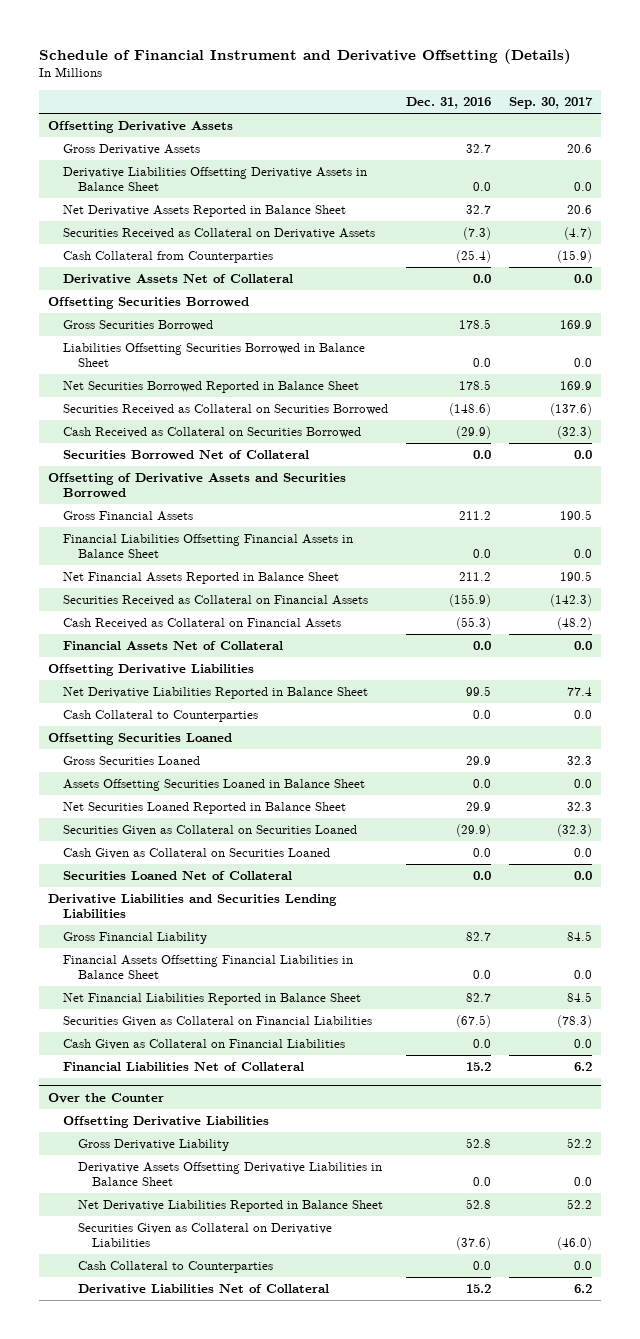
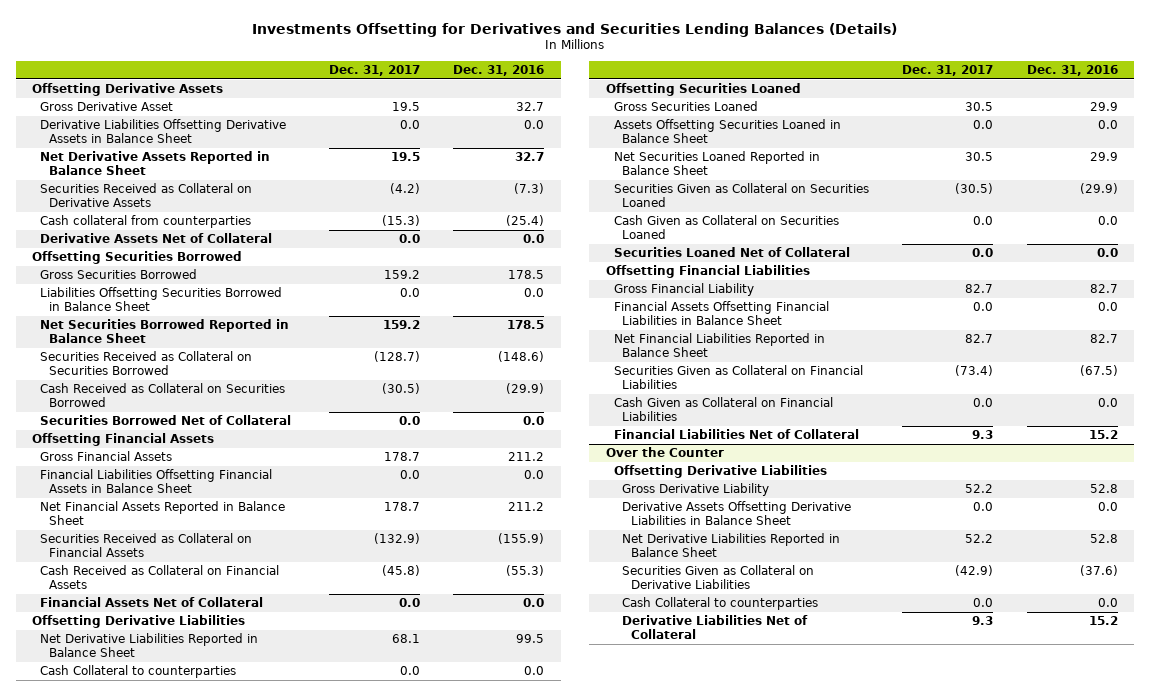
- Schedule of Financial Instrument and Derivative Offsetting (Details)
+ Investments Offsetting for Derivatives and Securities Lending Balances (Details)
- | Dec. 31, 2016 | Sep. 30, 2017
+ | Dec. 31, 2017 | Dec. 31, 2016
- Gross Derivative Assets | 32.7 | 20.6
+ Gross Derivative Asset | 19.5 | 32.7
- Cash Collateral from Counterparties | (25.4) | (15.9)
+ Cash collateral from counterparties | (15.3) | (25.4)
- Offsetting of Derivative Assets and Securities Borrowed
+ Offsetting Financial Assets
- Cash Collateral to Counterparties | 0.0 | 0.0
+ Cash Collateral to counterparties | 0.0 | 0.0
- Derivative Liabilities and Securities Lending Liabilities
+ Offsetting Financial Liabilities
@ Over the Counter
- Cash Collateral to Counterparties | 0.0 | 0.0
+ Cash Collateral to counterparties | 0.0 | 0.0

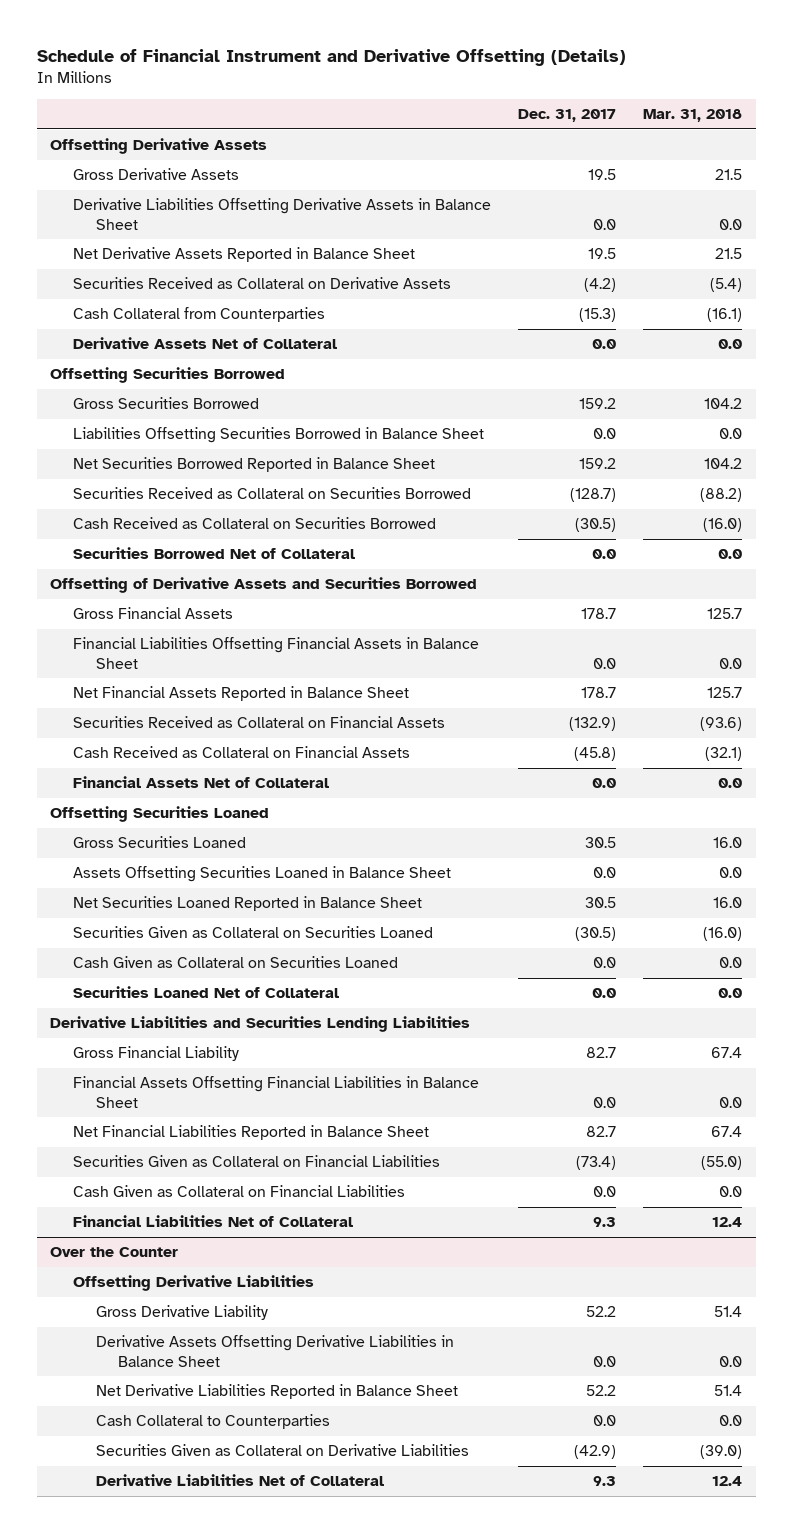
- Investments Offsetting for Derivatives and Securities Lending Balances (Details)
+ Schedule of Financial Instrument and Derivative Offsetting (Details)
- | Dec. 31, 2017 | Dec. 31, 2016
+ | Dec. 31, 2017 | Mar. 31, 2018
- Gross Derivative Asset | 19.5 | 32.7
+ Gross Derivative Assets | 19.5 | 21.5
- Cash collateral from counterparties | (15.3) | (25.4)
+ Cash Collateral from Counterparties | (15.3) | (16.1)
- Offsetting Financial Assets
+ Offsetting of Derivative Assets and Securities Borrowed
- Offsetting Derivative Liabilities
- Net Derivative Liabilities Reported in Balance Sheet | 68.1 | 99.5
- Cash Collateral to counterparties | 0.0 | 0.0
- Offsetting Financial Liabilities
+ Derivative Liabilities and Securities Lending Liabilities
@ Over the Counter
+ Cash Collateral to Counterparties | 0.0 | 0.0
- Cash Collateral to counterparties | 0.0 | 0.0

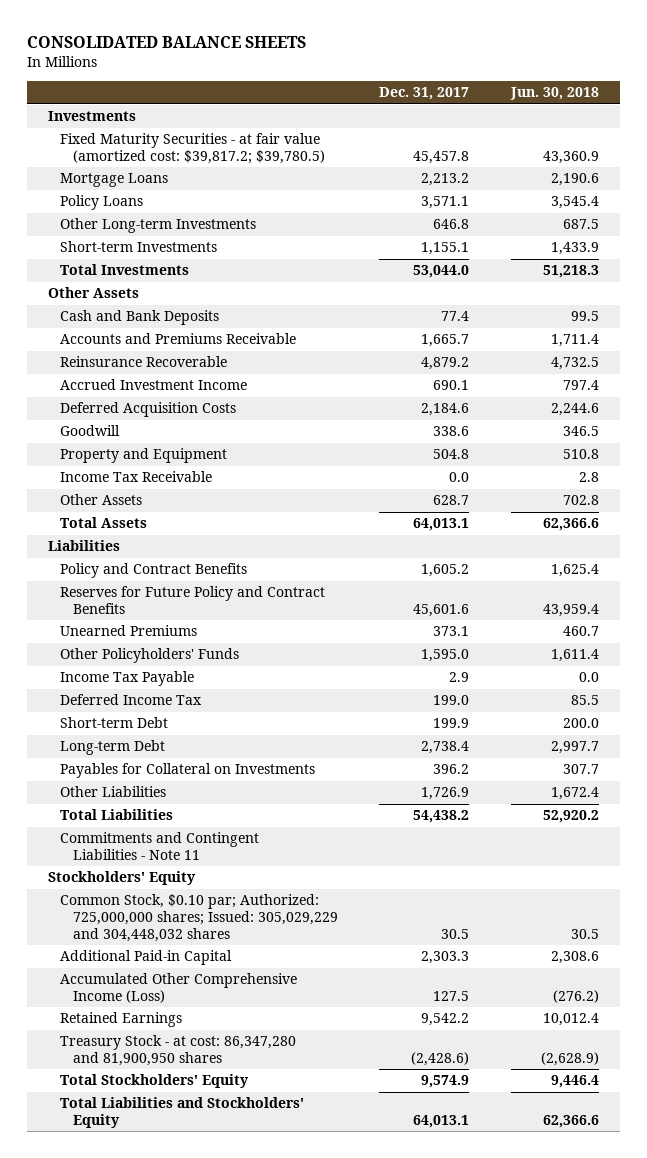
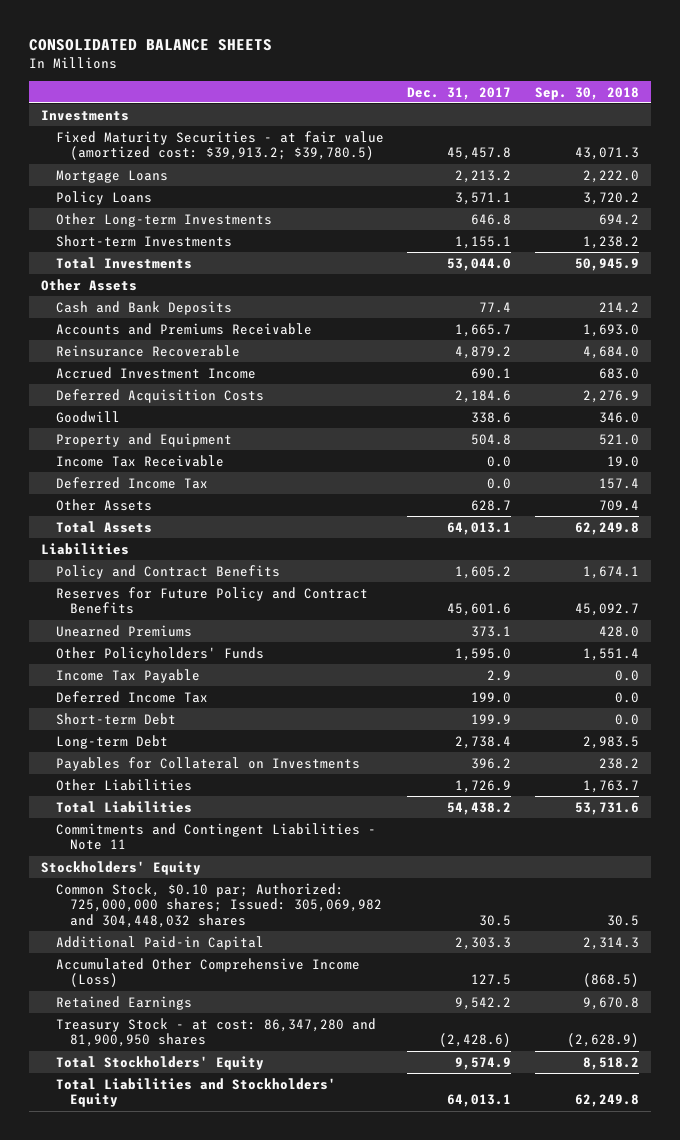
- | Dec. 31, 2017 | Jun. 30, 2018
+ | Dec. 31, 2017 | Sep. 30, 2018
- Fixed Maturity Securities - at fair value (amortized cost: $39,817.2; $39,780.5) | 45,457.8 | 43,360.9
+ Fixed Maturity Securities - at fair value (amortized cost: $39,913.2; $39,780.5) | 45,457.8 | 43,071.3
+ Deferred Income Tax | 0.0 | 157.4
- Common Stock, $0.10 par; Authorized: 725,000,000 shares; Issued: 305,029,229 and 304,448,032 shares | 30.5 | 30.5
+ Common Stock, $0.10 par; Authorized: 725,000,000 shares; Issued: 305,069,982 and 304,448,032 shares | 30.5 | 30.5

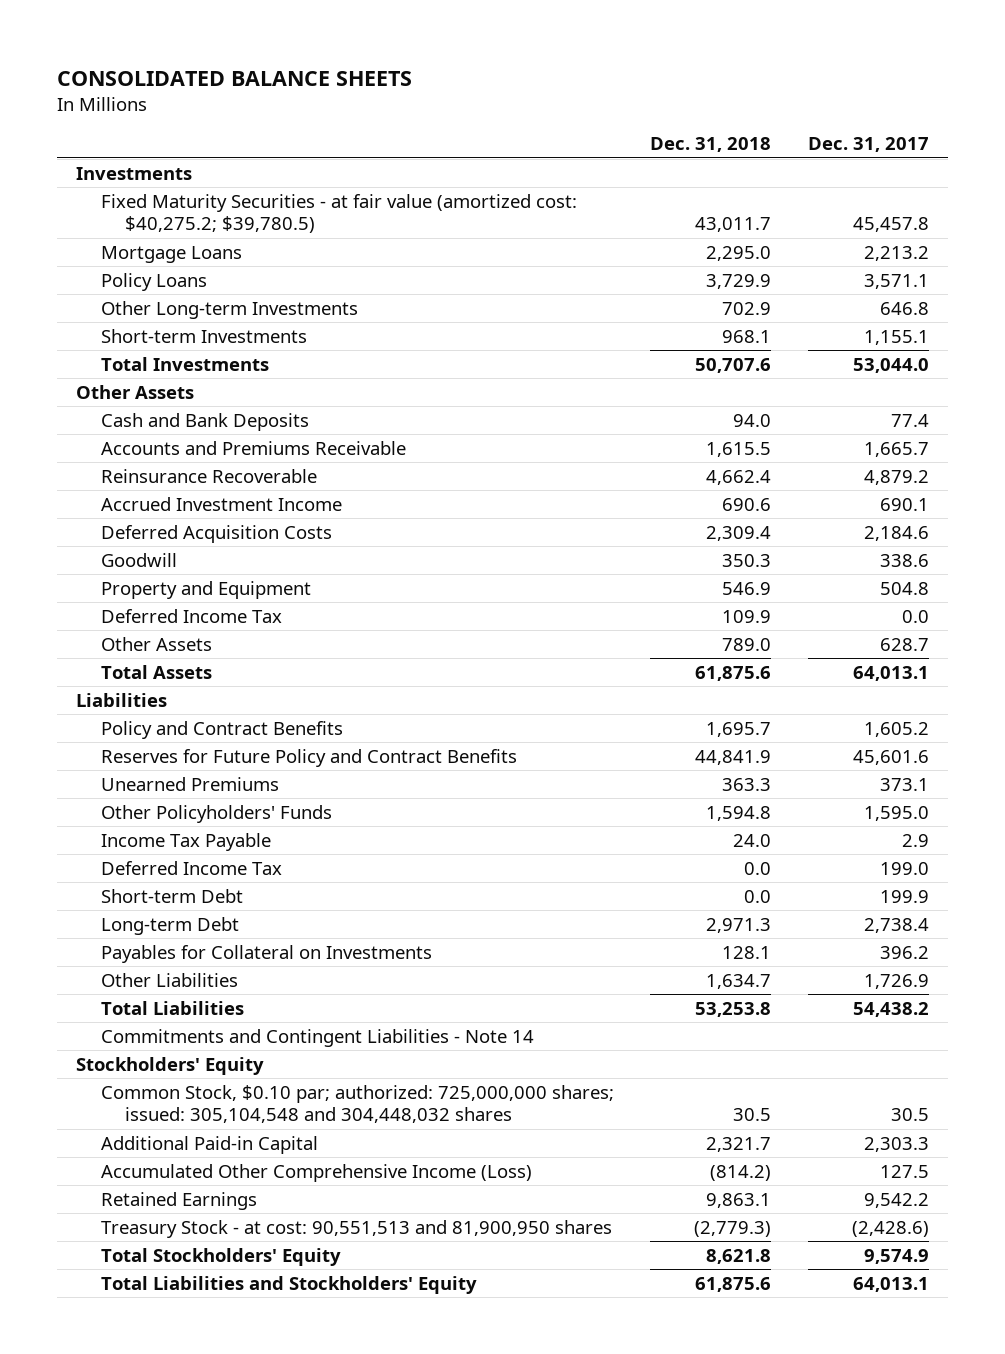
- | Dec. 31, 2017 | Sep. 30, 2018
+ | Dec. 31, 2018 | Dec. 31, 2017
- Fixed Maturity Securities - at fair value (amortized cost: $39,913.2; $39,780.5) | 45,457.8 | 43,071.3
+ Fixed Maturity Securities - at fair value (amortized cost: $40,275.2; $39,780.5) | 43,011.7 | 45,457.8
- Income Tax Receivable | 0.0 | 19.0
- Commitments and Contingent Liabilities - Note 11
+ Commitments and Contingent Liabilities - Note 14
- Common Stock, $0.10 par; Authorized: 725,000,000 shares; Issued: 305,069,982 and 304,448,032 shares | 30.5 | 30.5
+ Common Stock, $0.10 par; authorized: 725,000,000 shares; issued: 305,104,548 and 304,448,032 shares | 30.5 | 30.5
- Treasury Stock - at cost: 86,347,280 and 81,900,950 shares | (2,428.6) | (2,628.9)
+ Treasury Stock - at cost: 90,551,513 and 81,900,950 shares | (2,779.3) | (2,428.6)

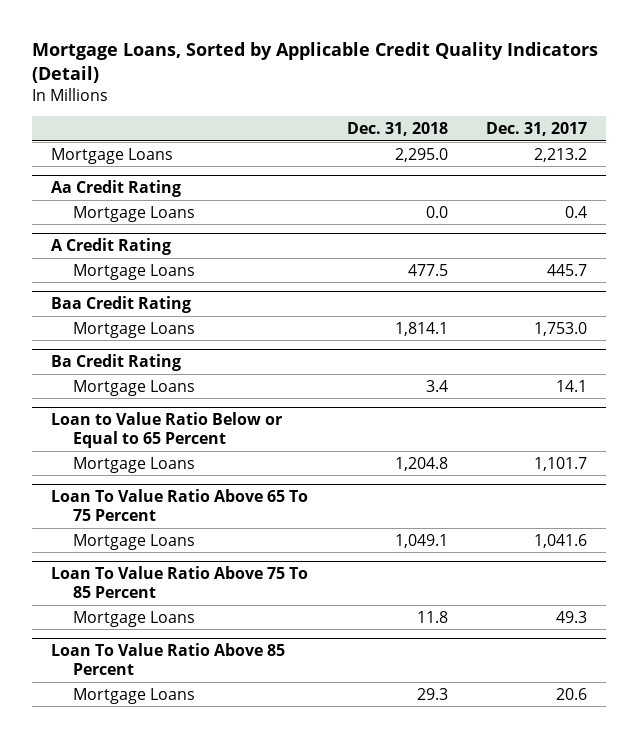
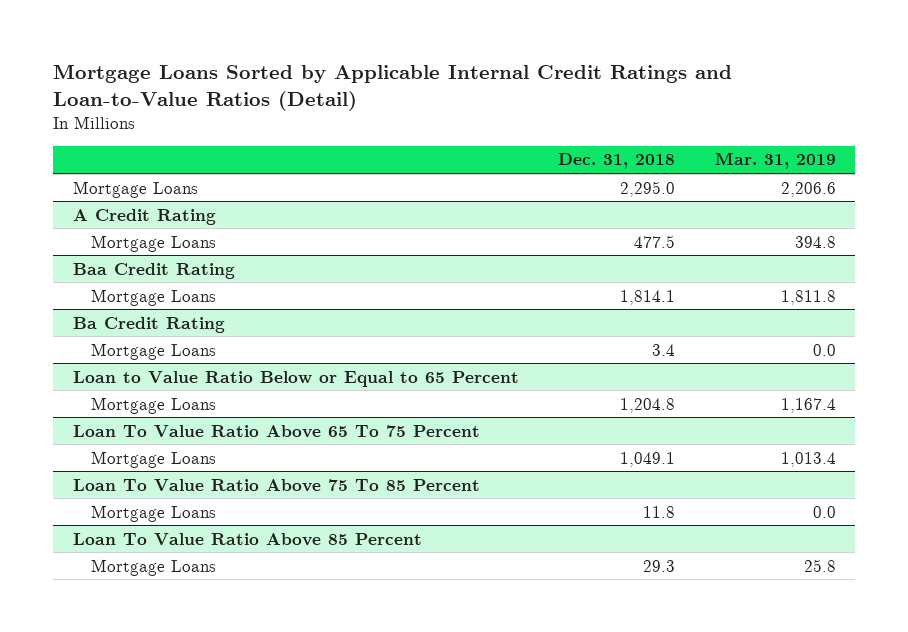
- Mortgage Loans, Sorted by Applicable Credit Quality Indicators (Detail)
+ Mortgage Loans Sorted by Applicable Internal Credit Ratings and Loan-to-Value Ratios (Detail)
- | Dec. 31, 2018 | Dec. 31, 2017
+ | Dec. 31, 2018 | Mar. 31, 2019
- Aa Credit Rating
- Mortgage Loans | 0.0 | 0.4

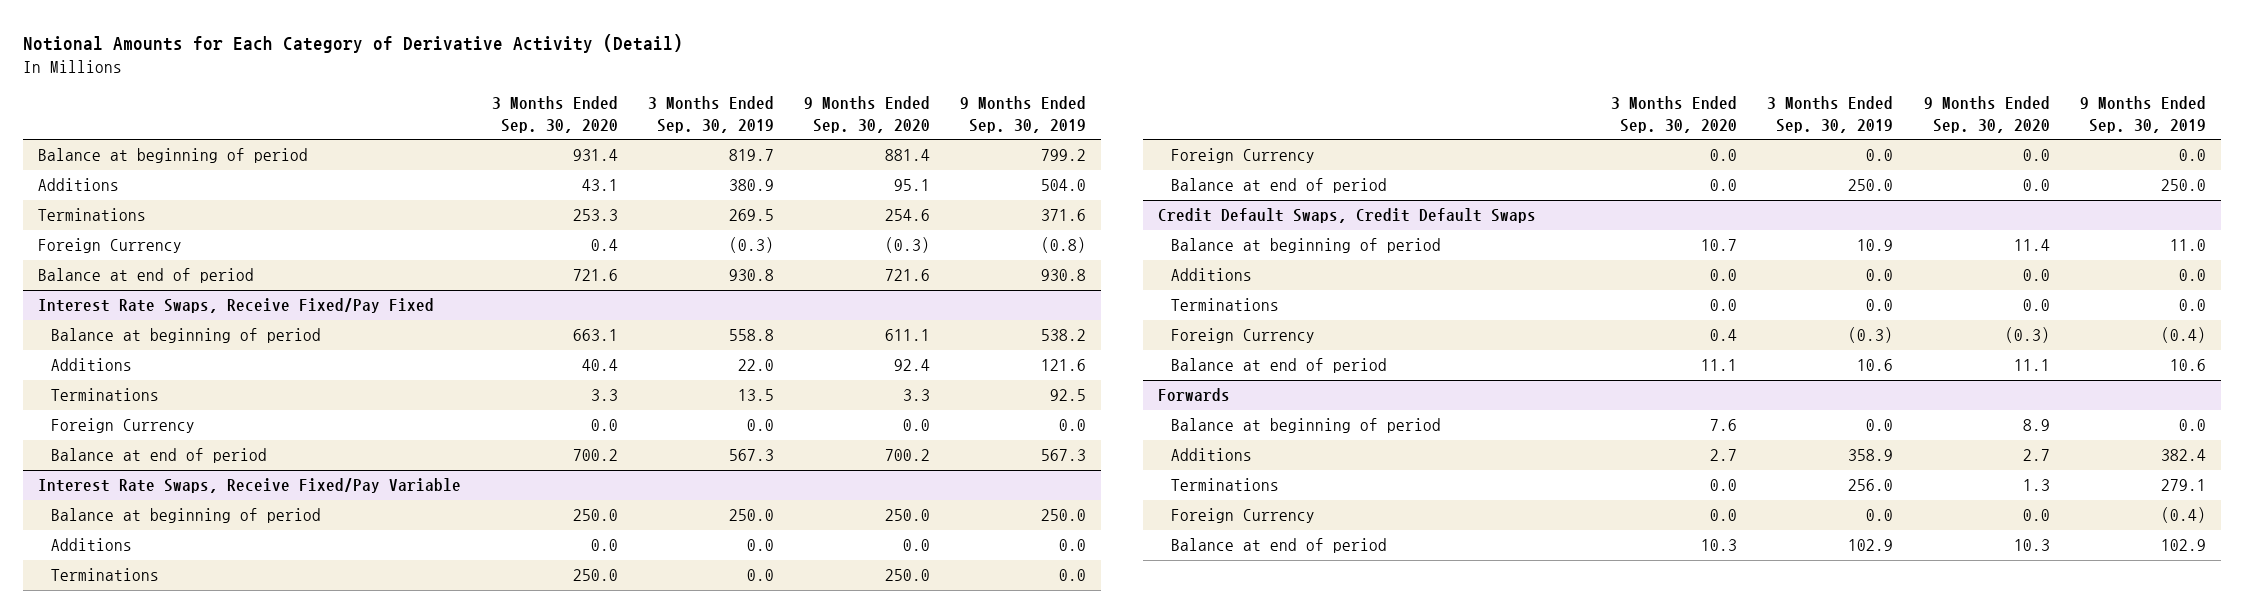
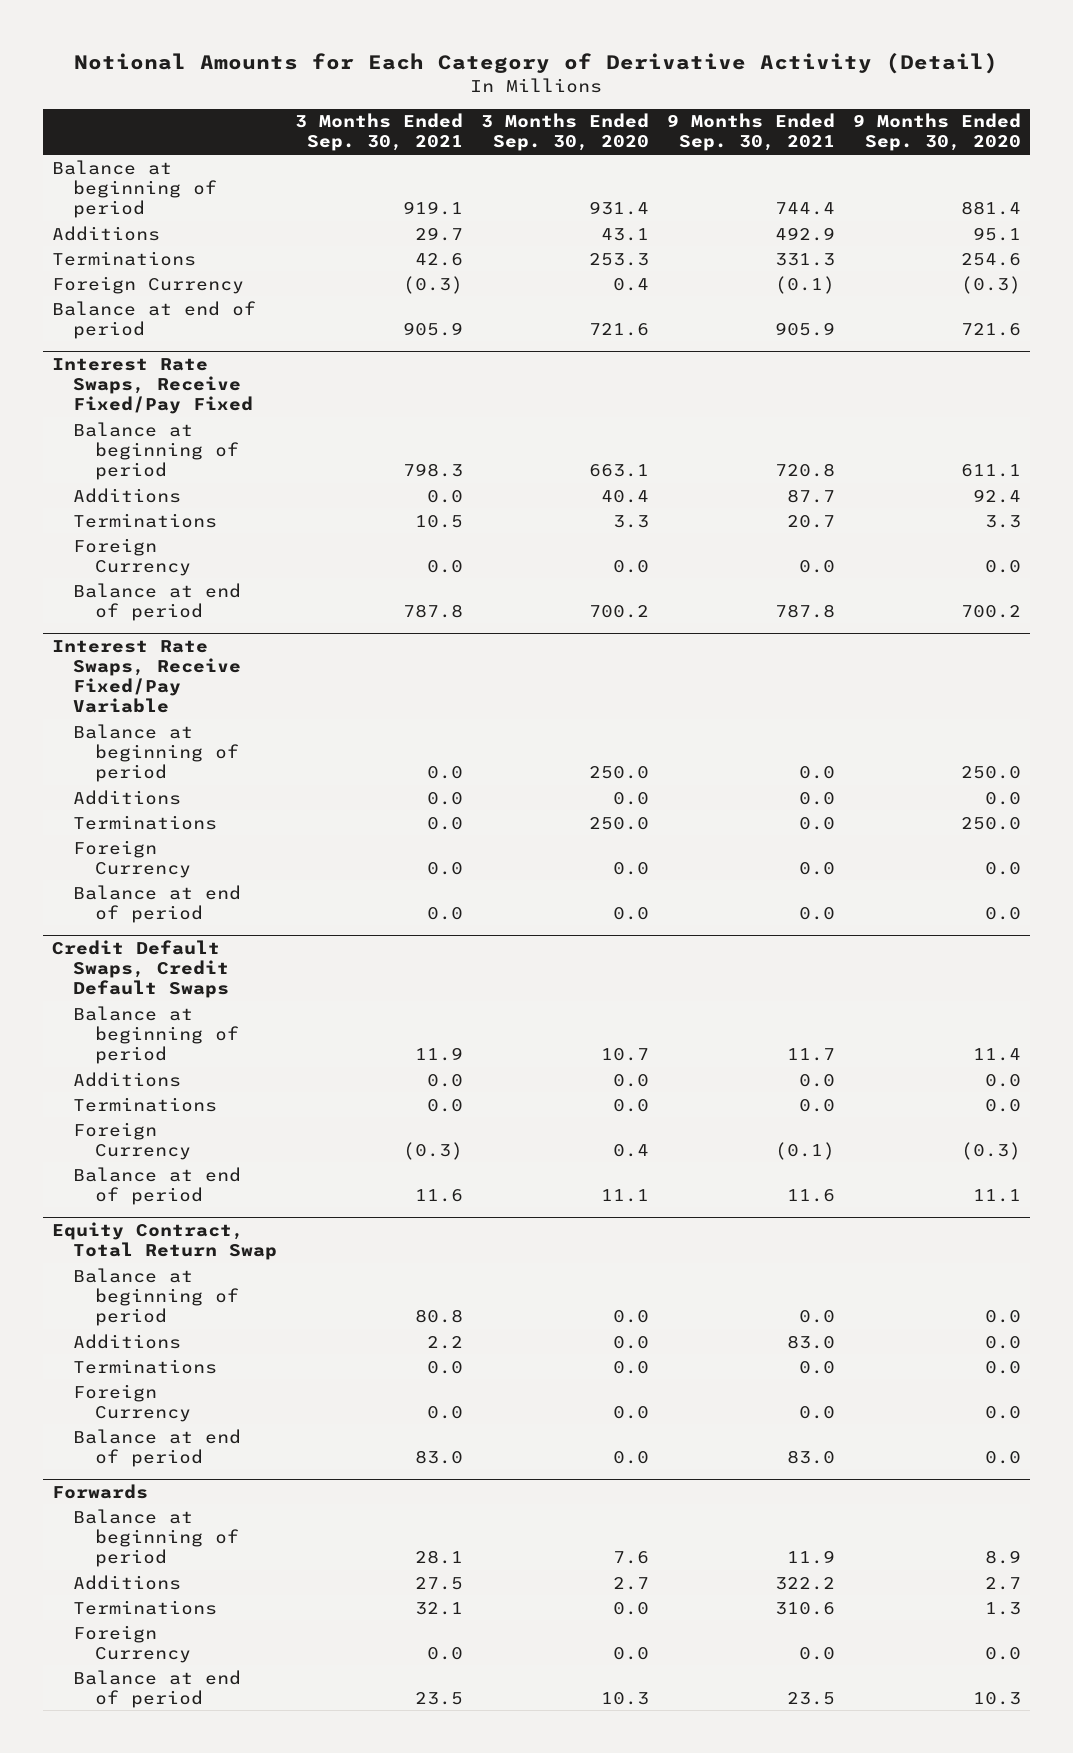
- | 3 Months Ended Sep. 30, 2020 | 3 Months Ended Sep. 30, 2019 | 9 Months Ended Sep. 30, 2020 | 9 Months Ended Sep. 30, 2019
+ | 3 Months Ended Sep. 30, 2021 | 3 Months Ended Sep. 30, 2020 | 9 Months Ended Sep. 30, 2021 | 9 Months Ended Sep. 30, 2020
+ Equity Contract, Total Return Swap
+ Balance at beginning of period | 80.8 | 0.0 | 0.0 | 0.0
+ Additions | 2.2 | 0.0 | 83.0 | 0.0
+ Terminations | 0.0 | 0.0 | 0.0 | 0.0
+ Foreign Currency | 0.0 | 0.0 | 0.0 | 0.0
+ Balance at end of period | 83.0 | 0.0 | 83.0 | 0.0

